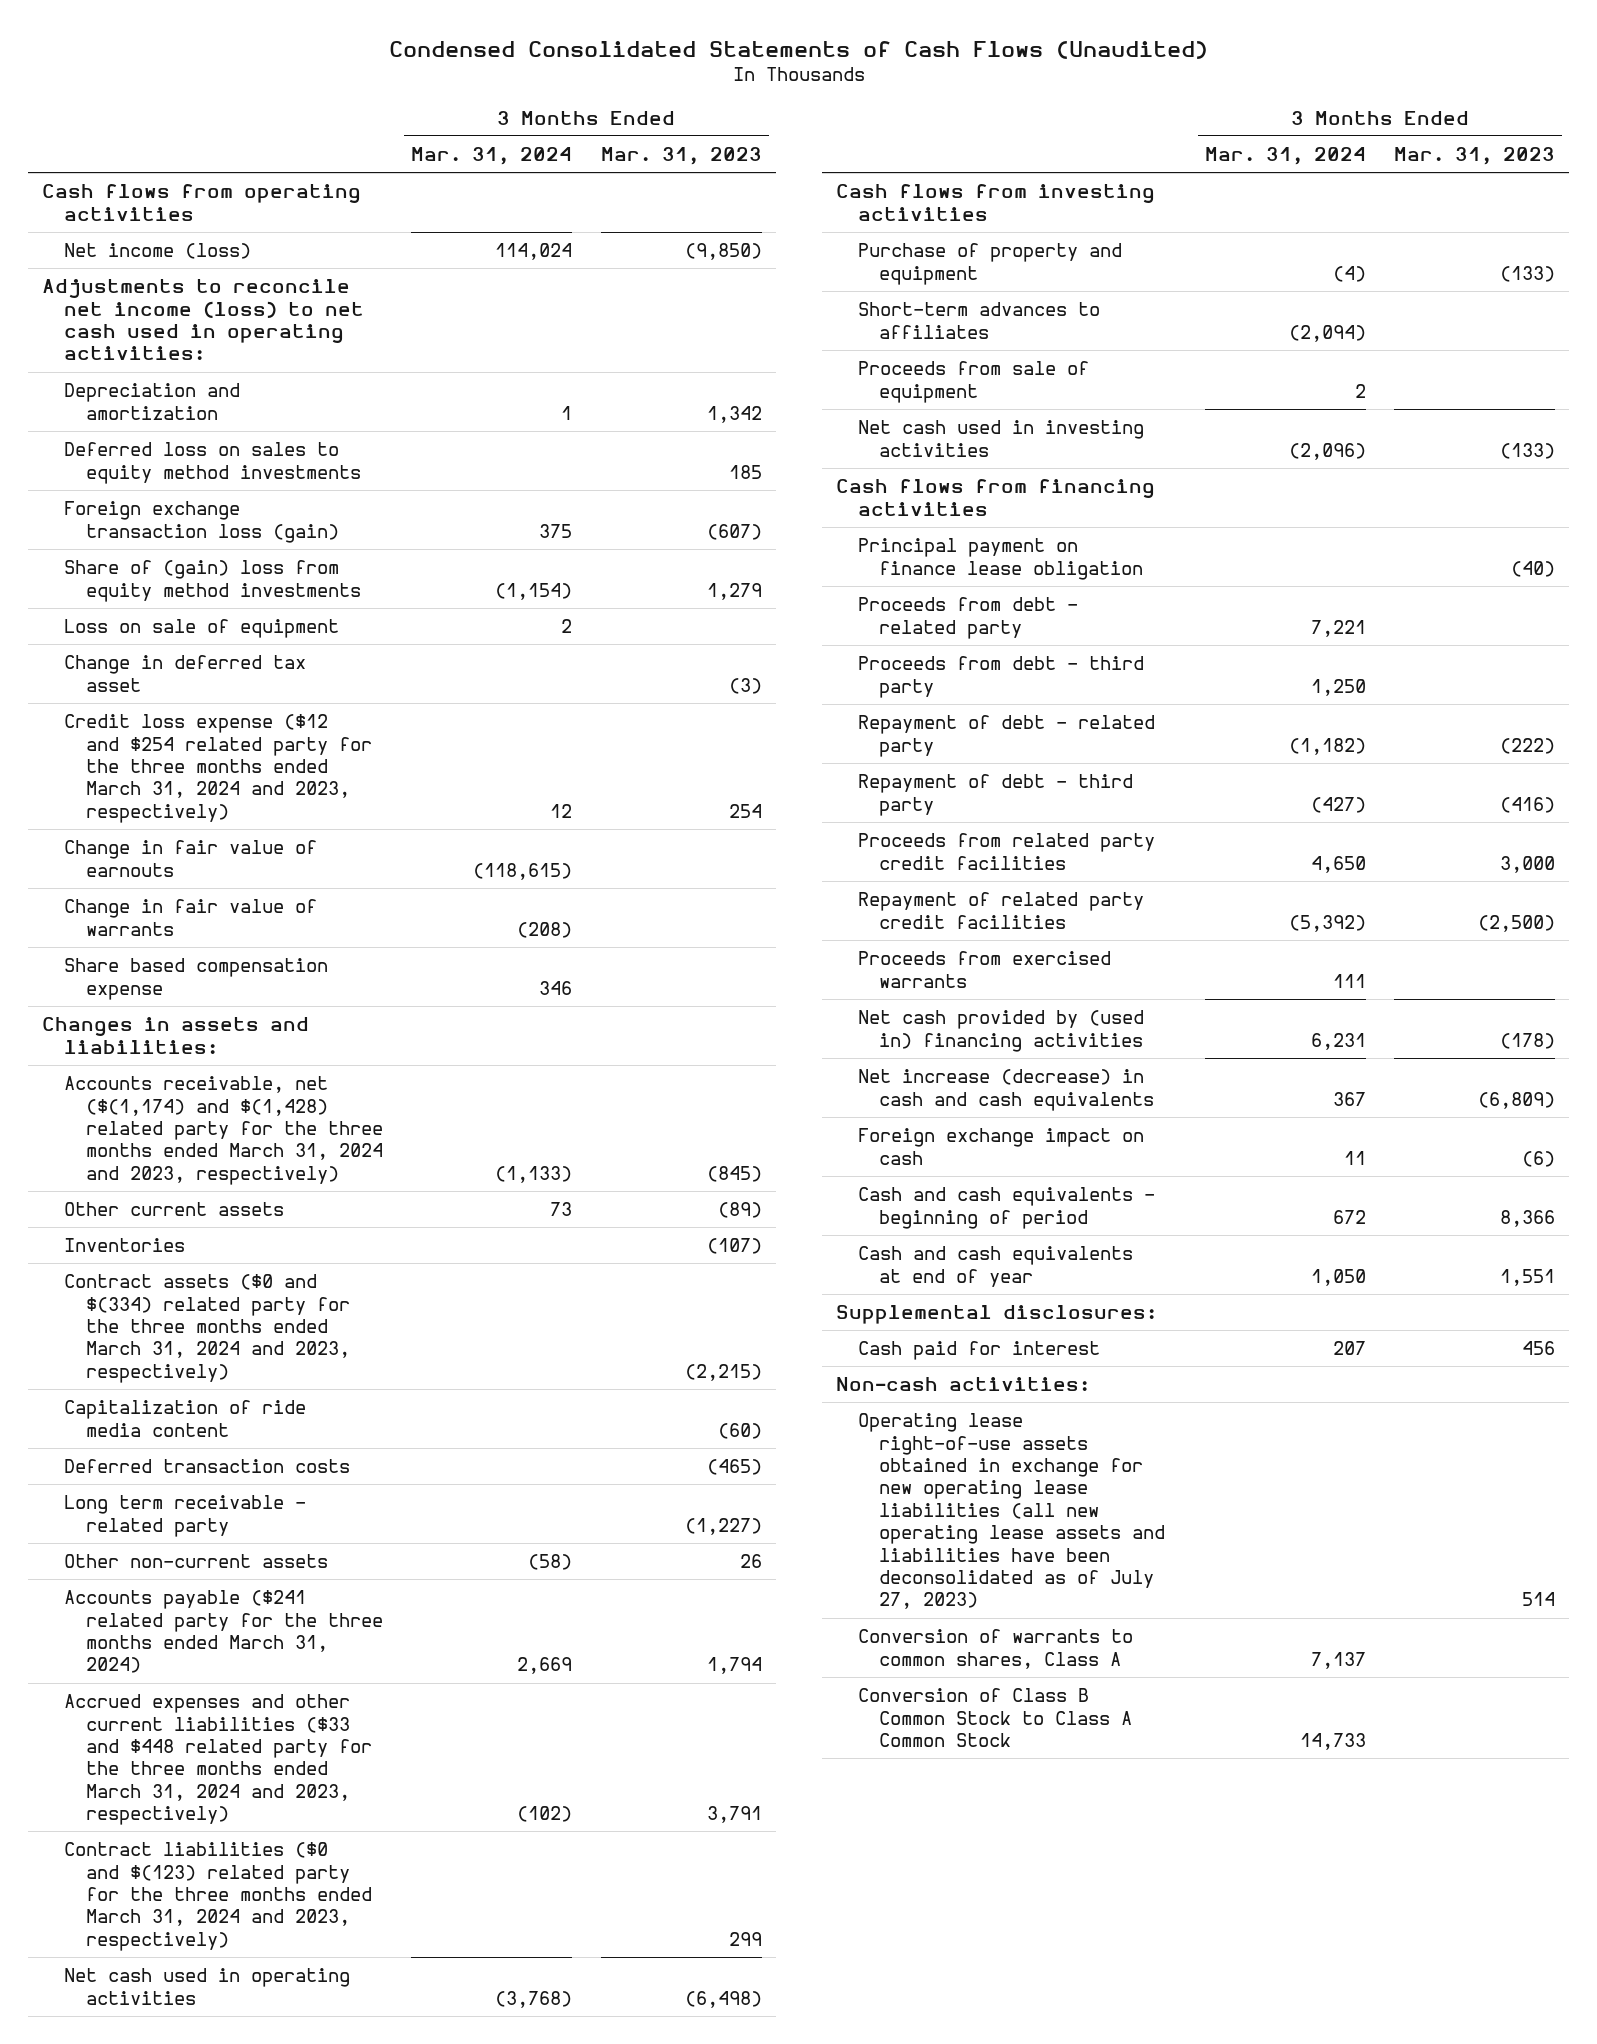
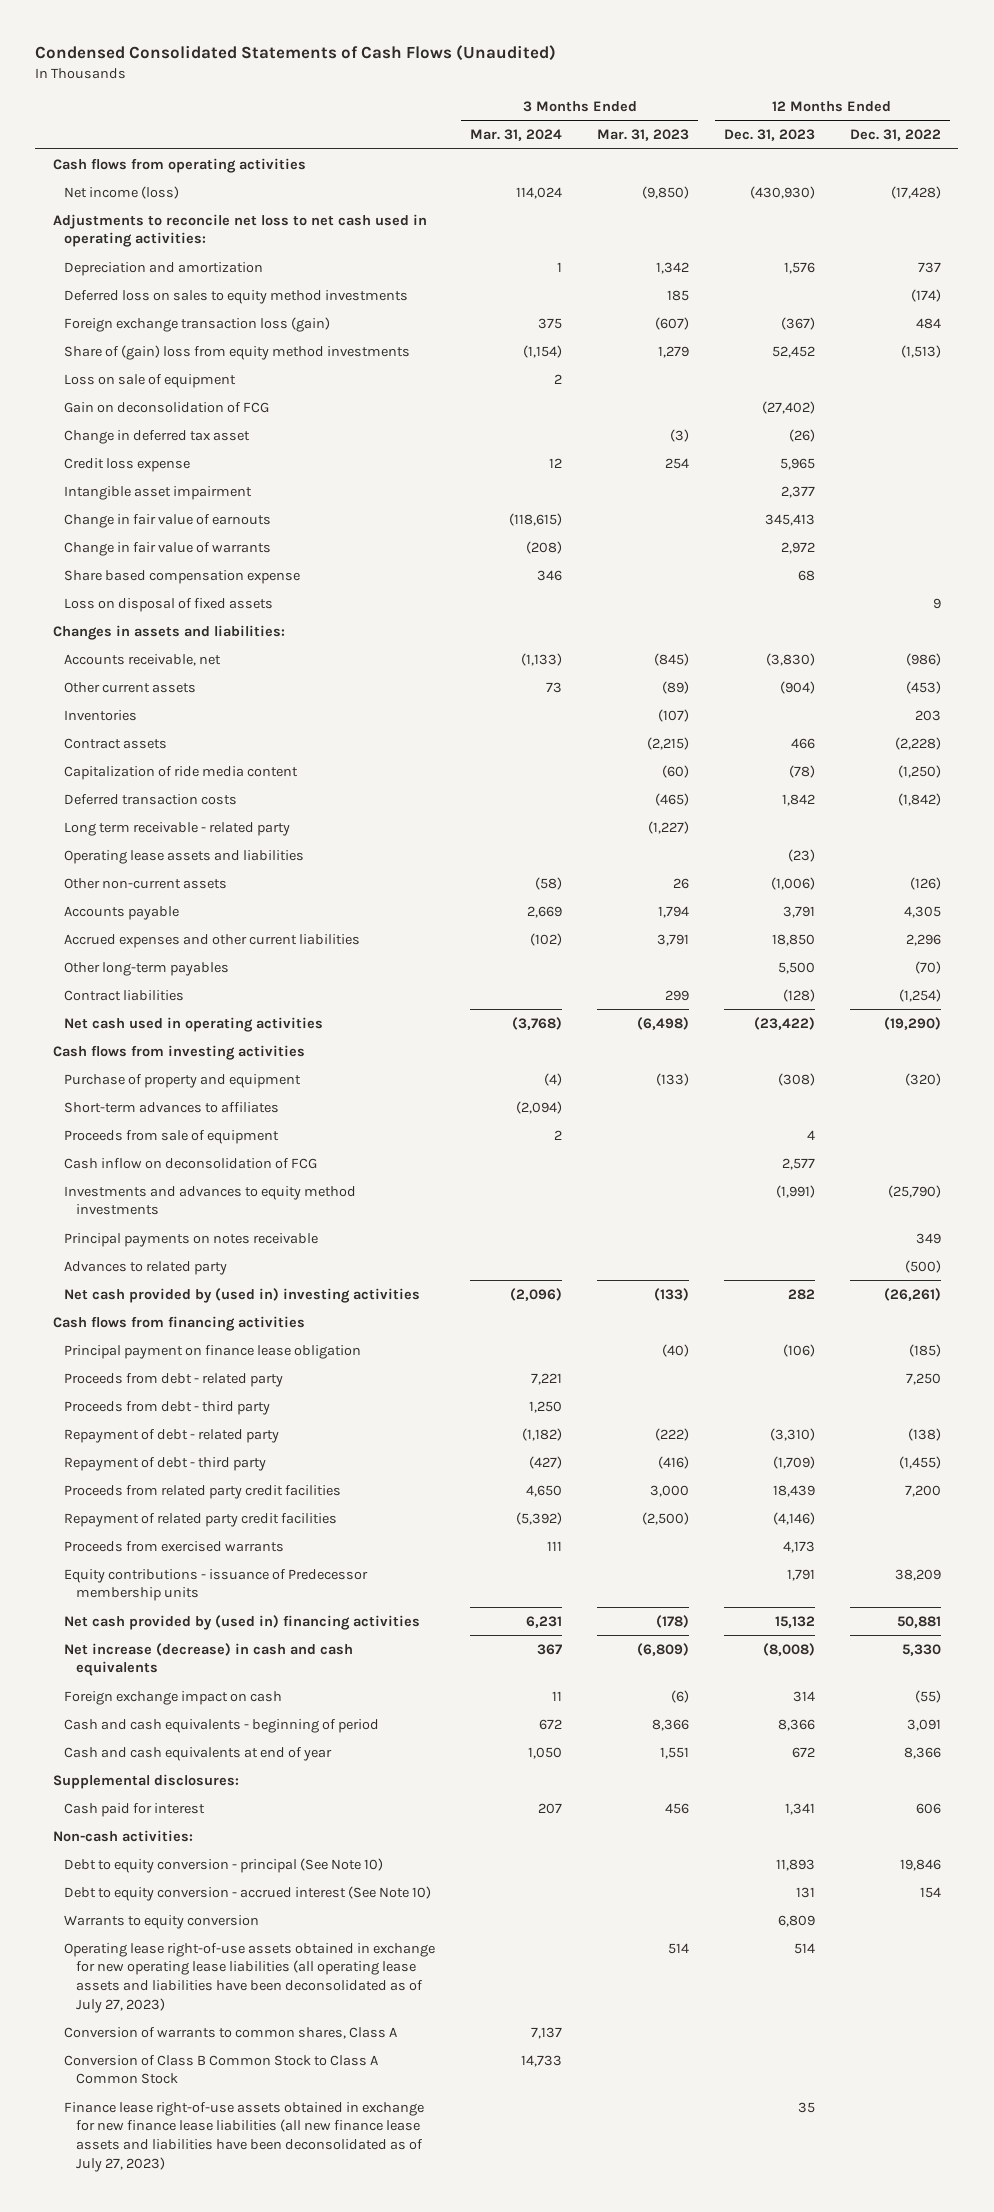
- | 3 Months Ended Mar. 31, 2024 | 3 Months Ended Mar. 31, 2023
+ | 3 Months Ended Mar. 31, 2024 | 3 Months Ended Mar. 31, 2023 | 12 Months Ended Dec. 31, 2023 | 12 Months Ended Dec. 31, 2022
- Adjustments to reconcile net income (loss) to net cash used in operating activities:
+ Adjustments to reconcile net loss to net cash used in operating activities:
+ Gain on deconsolidation of FCG | | | (27,402) |
- Credit loss expense ($12 and $254 related party for the three months ended March 31, 2024 and 2023, respectively) | 12 | 254
+ Credit loss expense | 12 | 254 | 5,965 |
+ Intangible asset impairment | | | 2,377 |
+ Loss on disposal of fixed assets | | | | 9
- Accounts receivable, net ($(1,174) and $(1,428) related party for the three months ended March 31, 2024 and 2023, respectively) | (1,133) | (845)
+ Accounts receivable, net | (1,133) | (845) | (3,830) | (986)
- Contract assets ($0 and $(334) related party for the three months ended March 31, 2024 and 2023, respectively) | | (2,215)
+ Contract assets | | (2,215) | 466 | (2,228)
+ Operating lease assets and liabilities | | | (23) |
- Accounts payable ($241 related party for the three months ended March 31, 2024) | 2,669 | 1,794
- Accrued expenses and other current liabilities ($33 and $448 related party for the three months ended March 31, 2024 and 2023, respectively) | (102) | 3,791
- Contract liabilities ($0 and $(123) related party for the three months ended March 31, 2024 and 2023, respectively) | | 299
+ Accounts payable | 2,669 | 1,794 | 3,791 | 4,305
+ Accrued expenses and other current liabilities | (102) | 3,791 | 18,850 | 2,296
+ Other long-term payables | | | 5,500 | (70)
+ Contract liabilities | | 299 | (128) | (1,254)
- Net cash used in investing activities | (2,096) | (133)
+ Cash inflow on deconsolidation of FCG | | | 2,577 |
+ Investments and advances to equity method investments | | | (1,991) | (25,790)
+ Principal payments on notes receivable | | | | 349
+ Advances to related party | | | | (500)
+ Net cash provided by (used in) investing activities | (2,096) | (133) | 282 | (26,261)
+ Equity contributions - issuance of Predecessor membership units | | | 1,791 | 38,209
- Operating lease right-of-use assets obtained in exchange for new operating lease liabilities (all new operating lease assets and liabilities have been deconsolidated as of July 27, 2023) | | 514
+ Debt to equity conversion - principal (See Note 10) | | | 11,893 | 19,846
+ Debt to equity conversion - accrued interest (See Note 10) | | | 131 | 154
+ Warrants to equity conversion | | | 6,809 |
+ Operating lease right-of-use assets obtained in exchange for new operating lease liabilities (all operating lease assets and liabilities have been deconsolidated as of July 27, 2023) | | 514 | 514 |
+ Finance lease right-of-use assets obtained in exchange for new finance lease liabilities (all new finance lease assets and liabilities have been deconsolidated as of July 27, 2023) | | | 35 |

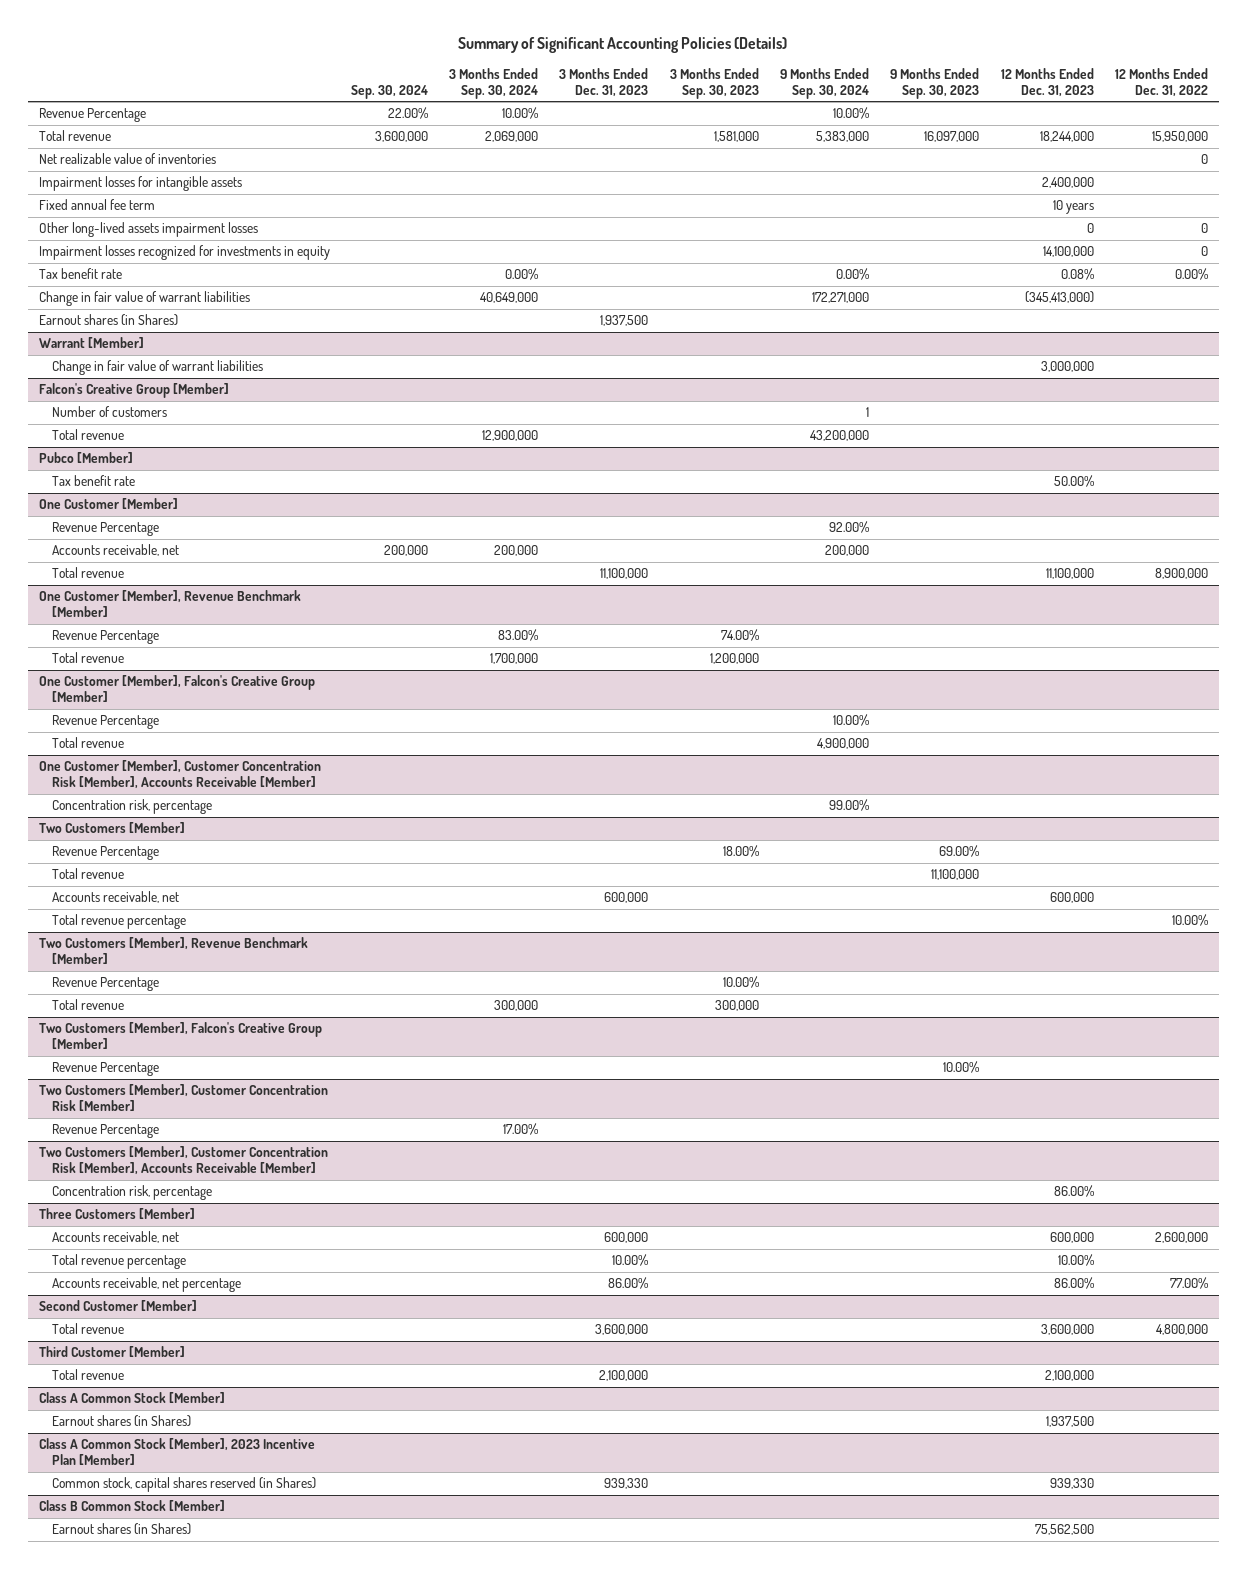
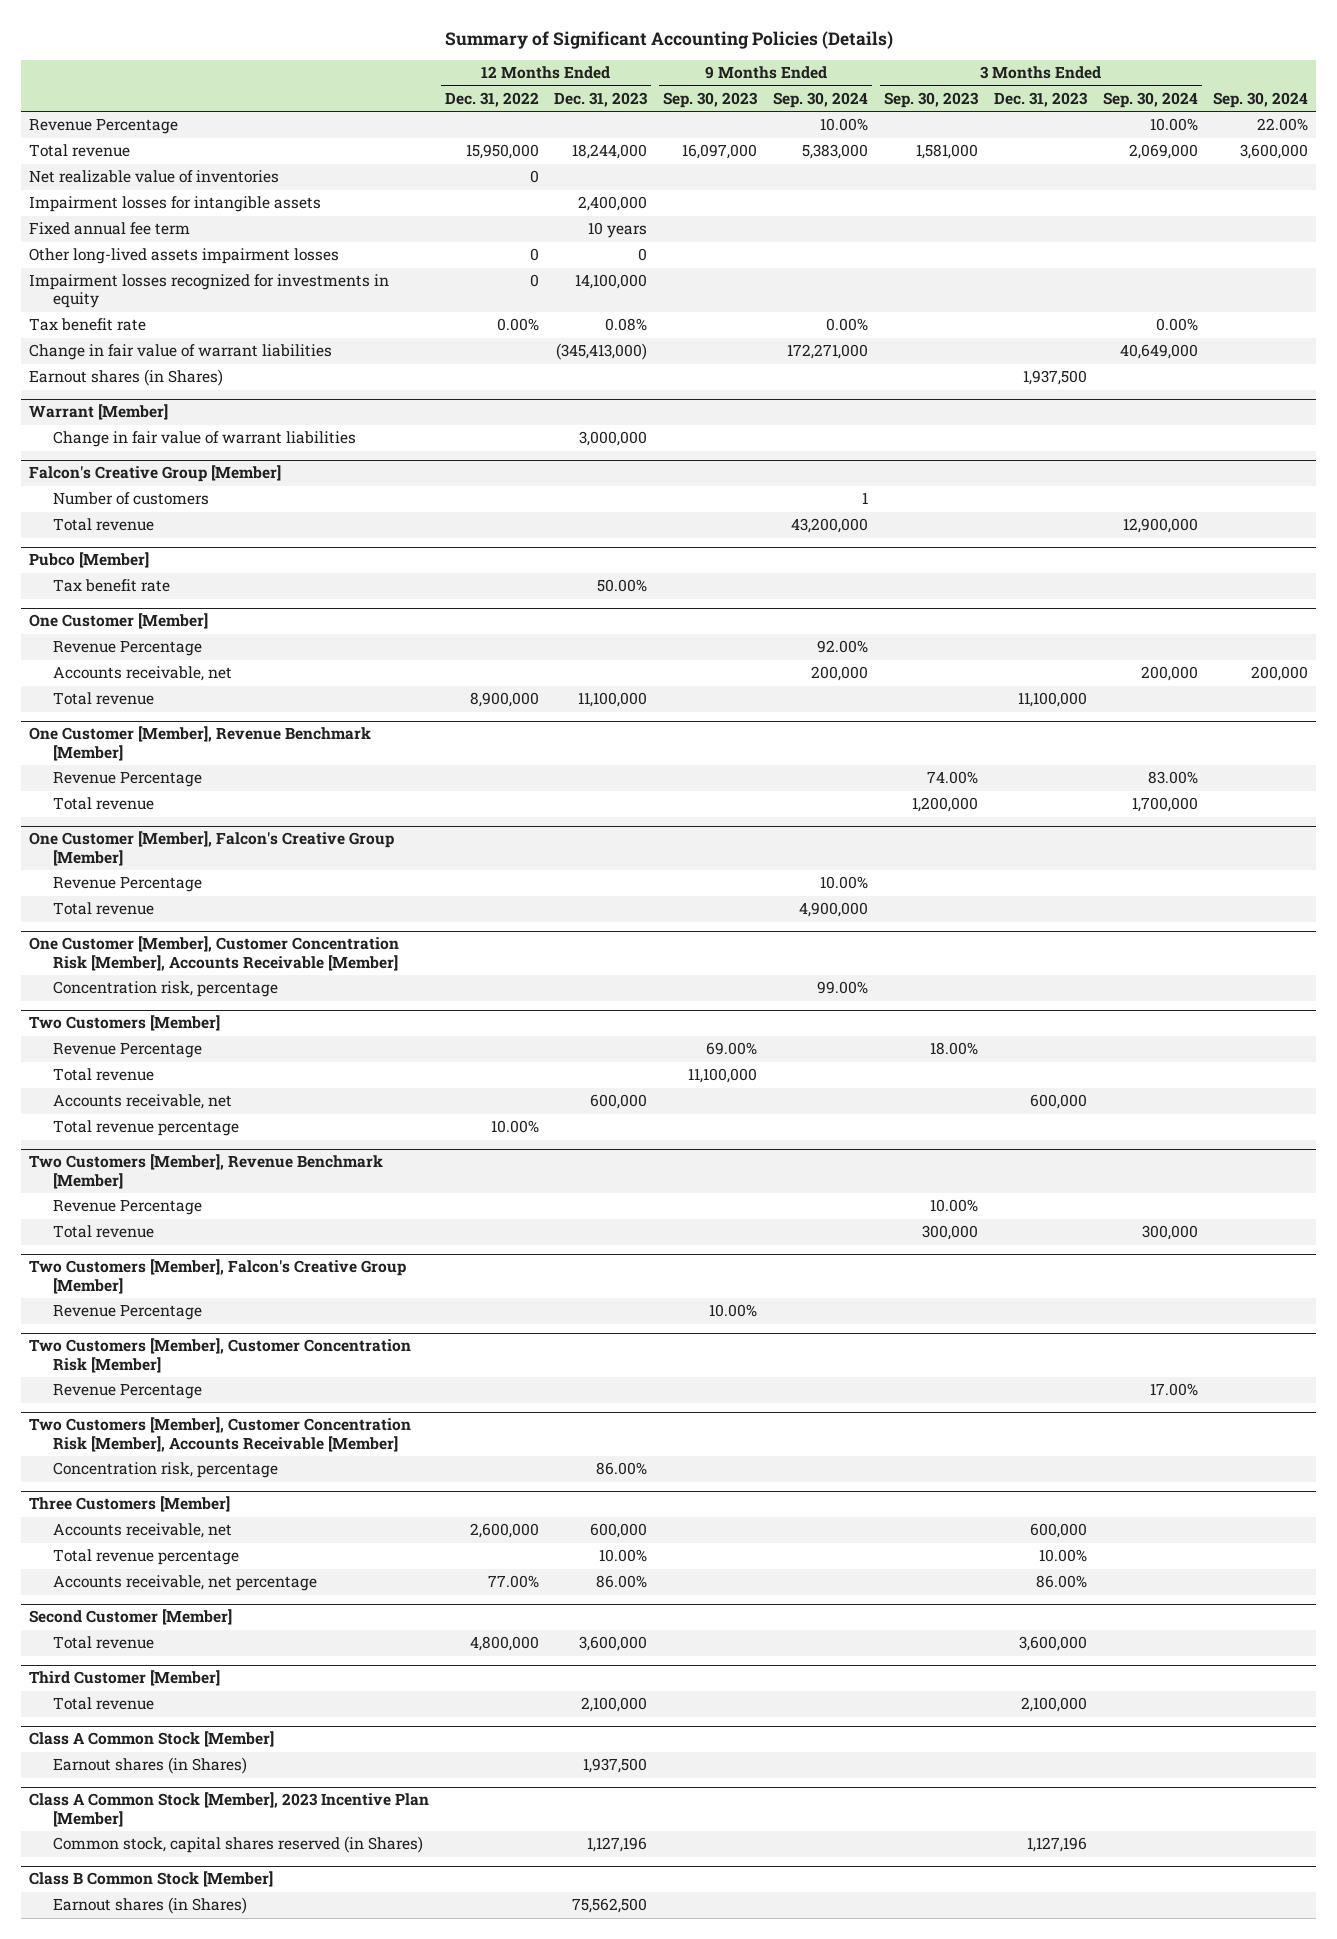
- | Sep. 30, 2024 | 3 Months Ended Sep. 30, 2024 | 3 Months Ended Dec. 31, 2023 | 3 Months Ended Sep. 30, 2023 | 9 Months Ended Sep. 30, 2024 | 9 Months Ended Sep. 30, 2023 | 12 Months Ended Dec. 31, 2023 | 12 Months Ended Dec. 31, 2022
+ | 12 Months Ended Dec. 31, 2022 | 12 Months Ended Dec. 31, 2023 | 9 Months Ended Sep. 30, 2023 | 9 Months Ended Sep. 30, 2024 | 3 Months Ended Sep. 30, 2023 | 3 Months Ended Dec. 31, 2023 | 3 Months Ended Sep. 30, 2024 | Sep. 30, 2024
@ Class A Common Stock [Member], 2023 Incentive Plan [Member]
- Common stock, capital shares reserved (in Shares) | | | 939,330 | | | | 939,330 |
+ Common stock, capital shares reserved (in Shares) | | 1,127,196 | | | | 1,127,196 | |

